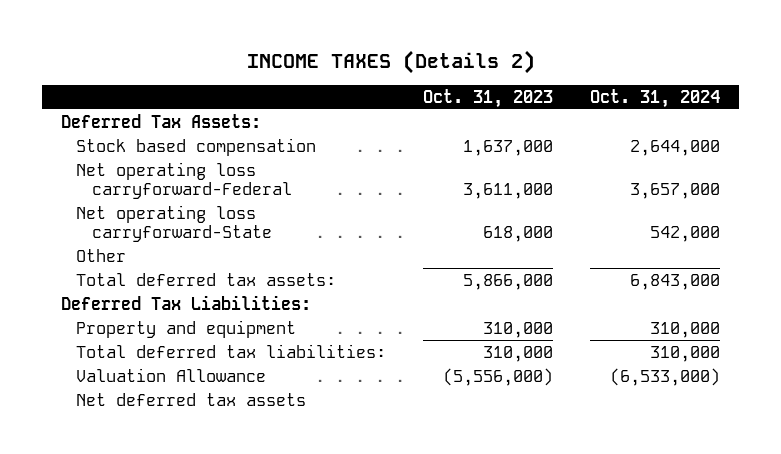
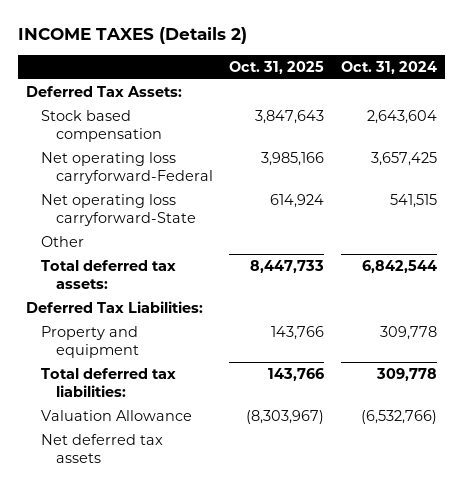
- | Oct. 31, 2023 | Oct. 31, 2024
+ | Oct. 31, 2025 | Oct. 31, 2024
- Stock based compensation | 1,637,000 | 2,644,000
- Net operating loss carryforward-Federal | 3,611,000 | 3,657,000
- Net operating loss carryforward-State | 618,000 | 542,000
+ Stock based compensation | 3,847,643 | 2,643,604
+ Net operating loss carryforward-Federal | 3,985,166 | 3,657,425
+ Net operating loss carryforward-State | 614,924 | 541,515
- Total deferred tax assets: | 5,866,000 | 6,843,000
+ Total deferred tax assets: | 8,447,733 | 6,842,544
- Property and equipment | 310,000 | 310,000
- Total deferred tax liabilities: | 310,000 | 310,000
- Valuation Allowance | (5,556,000) | (6,533,000)
+ Property and equipment | 143,766 | 309,778
+ Total deferred tax liabilities: | 143,766 | 309,778
+ Valuation Allowance | (8,303,967) | (6,532,766)

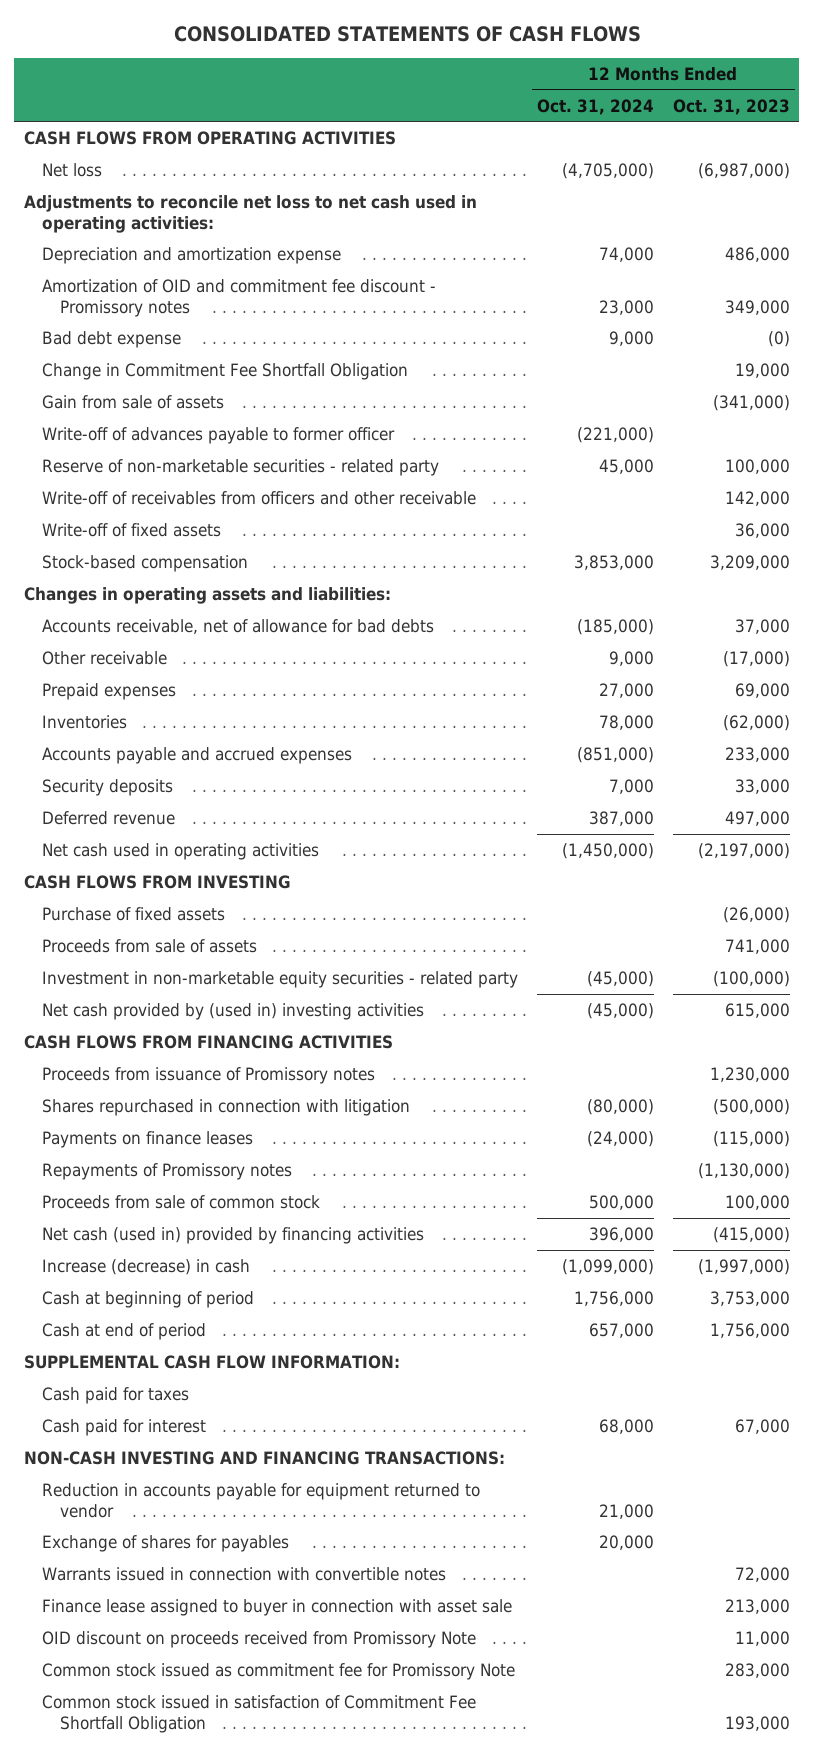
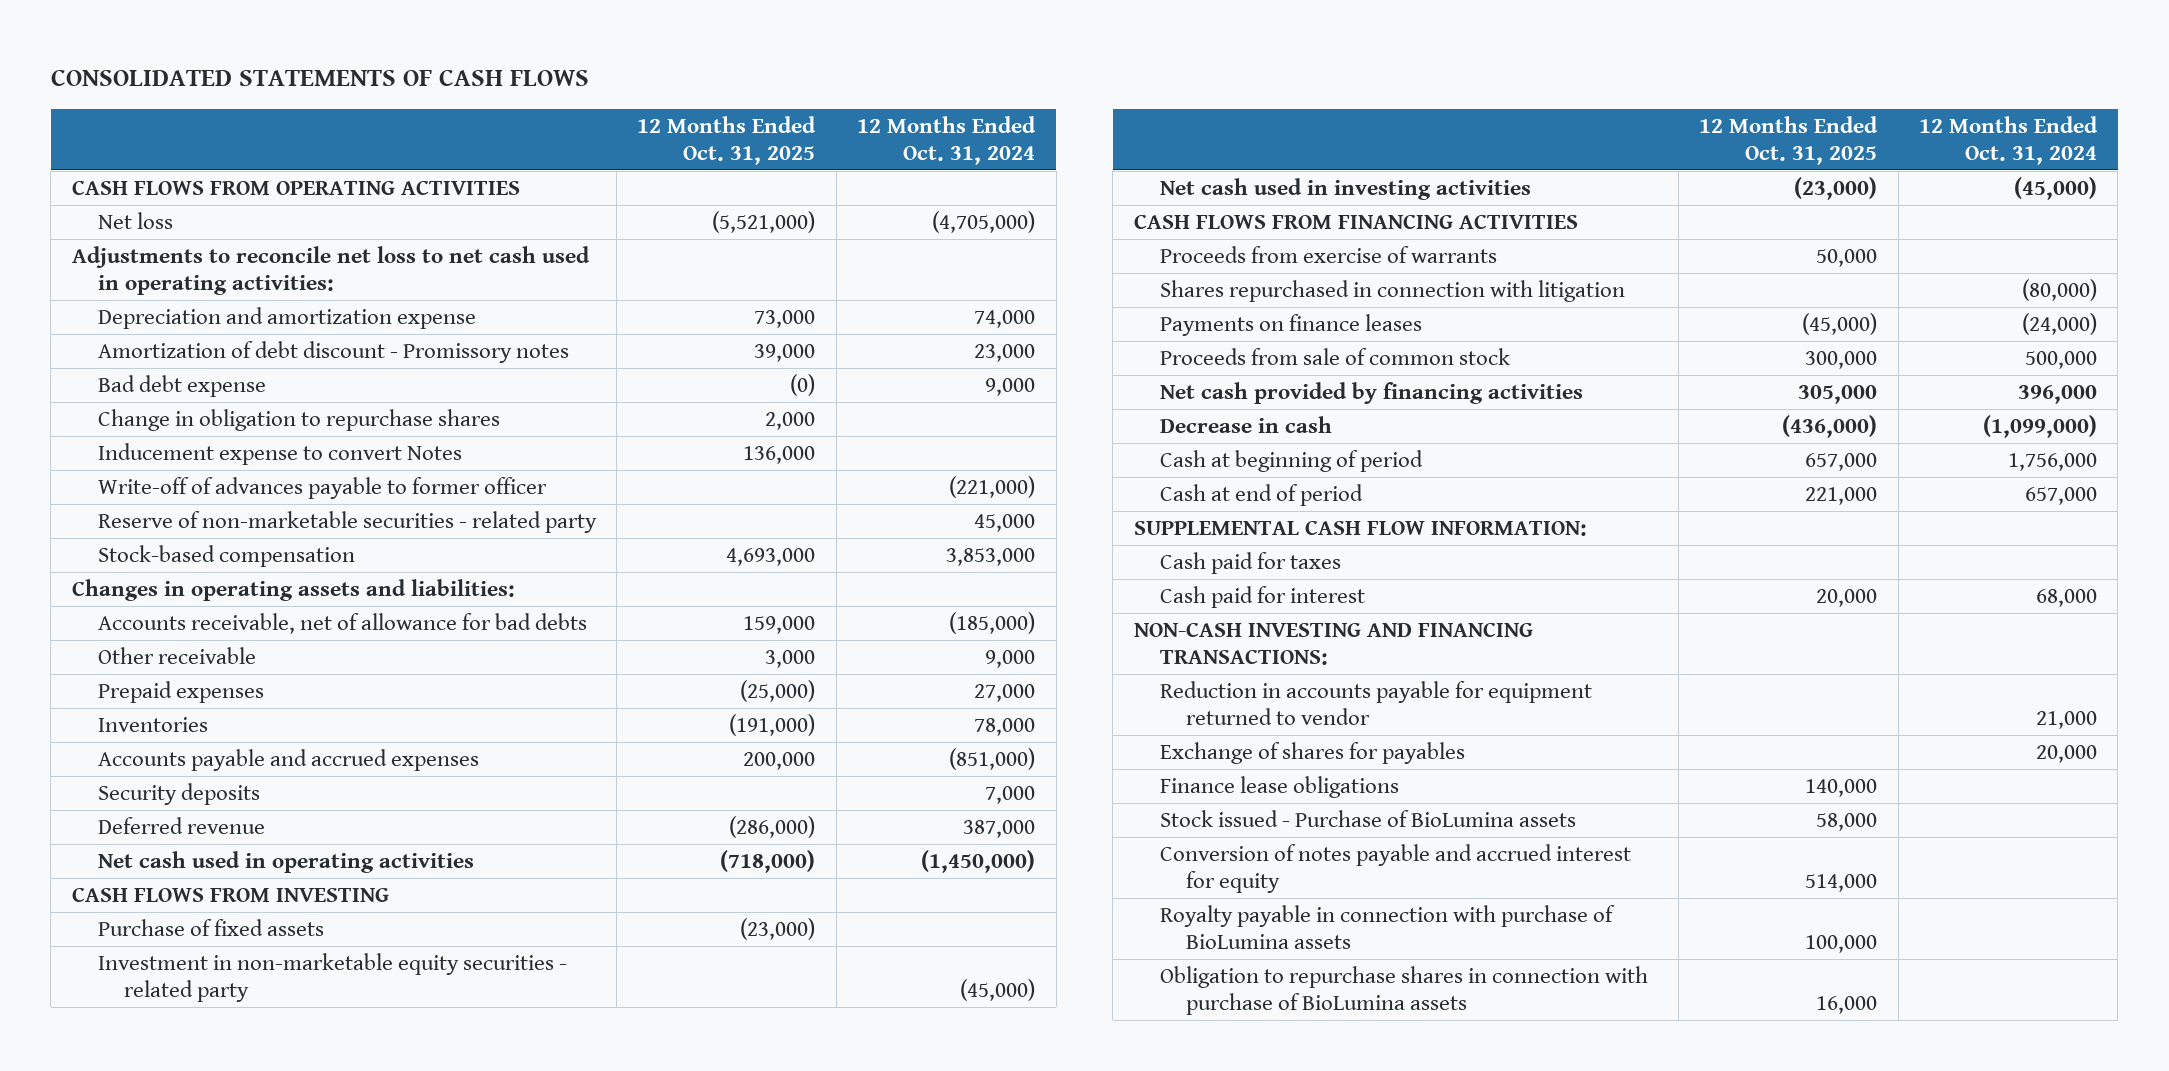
- | 12 Months Ended Oct. 31, 2024 | 12 Months Ended Oct. 31, 2023
+ | 12 Months Ended Oct. 31, 2025 | 12 Months Ended Oct. 31, 2024
- Amortization of OID and commitment fee discount - Promissory notes | 23,000 | 349,000
+ Amortization of debt discount - Promissory notes | 39,000 | 23,000
- Change in Commitment Fee Shortfall Obligation | | 19,000
- Gain from sale of assets | | (341,000)
+ Change in obligation to repurchase shares | 2,000 |
+ Inducement expense to convert Notes | 136,000 |
- Write-off of receivables from officers and other receivable | | 142,000
- Write-off of fixed assets | | 36,000
- Proceeds from sale of assets | | 741,000
- Net cash provided by (used in) investing activities | (45,000) | 615,000
+ Net cash used in investing activities | (23,000) | (45,000)
- Proceeds from issuance of Promissory notes | | 1,230,000
+ Proceeds from exercise of warrants | 50,000 |
- Repayments of Promissory notes | | (1,130,000)
- Net cash (used in) provided by financing activities | 396,000 | (415,000)
- Increase (decrease) in cash | (1,099,000) | (1,997,000)
+ Net cash provided by financing activities | 305,000 | 396,000
+ Decrease in cash | (436,000) | (1,099,000)
- Warrants issued in connection with convertible notes | | 72,000
- Finance lease assigned to buyer in connection with asset sale | | 213,000
- OID discount on proceeds received from Promissory Note | | 11,000
- Common stock issued as commitment fee for Promissory Note | | 283,000
- Common stock issued in satisfaction of Commitment Fee Shortfall Obligation | | 193,000
+ Finance lease obligations | 140,000 |
+ Stock issued - Purchase of BioLumina assets | 58,000 |
+ Conversion of notes payable and accrued interest for equity | 514,000 |
+ Royalty payable in connection with purchase of BioLumina assets | 100,000 |
+ Obligation to repurchase shares in connection with purchase of BioLumina assets | 16,000 |

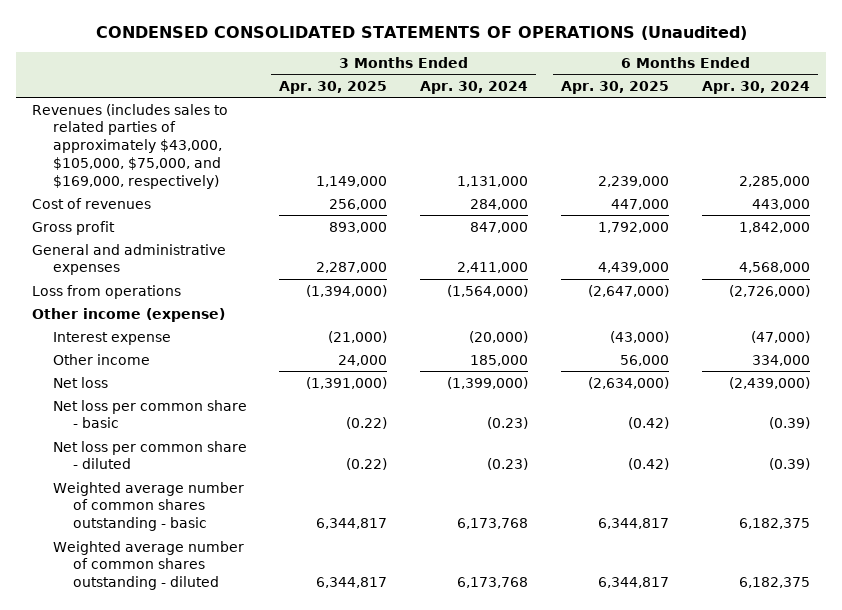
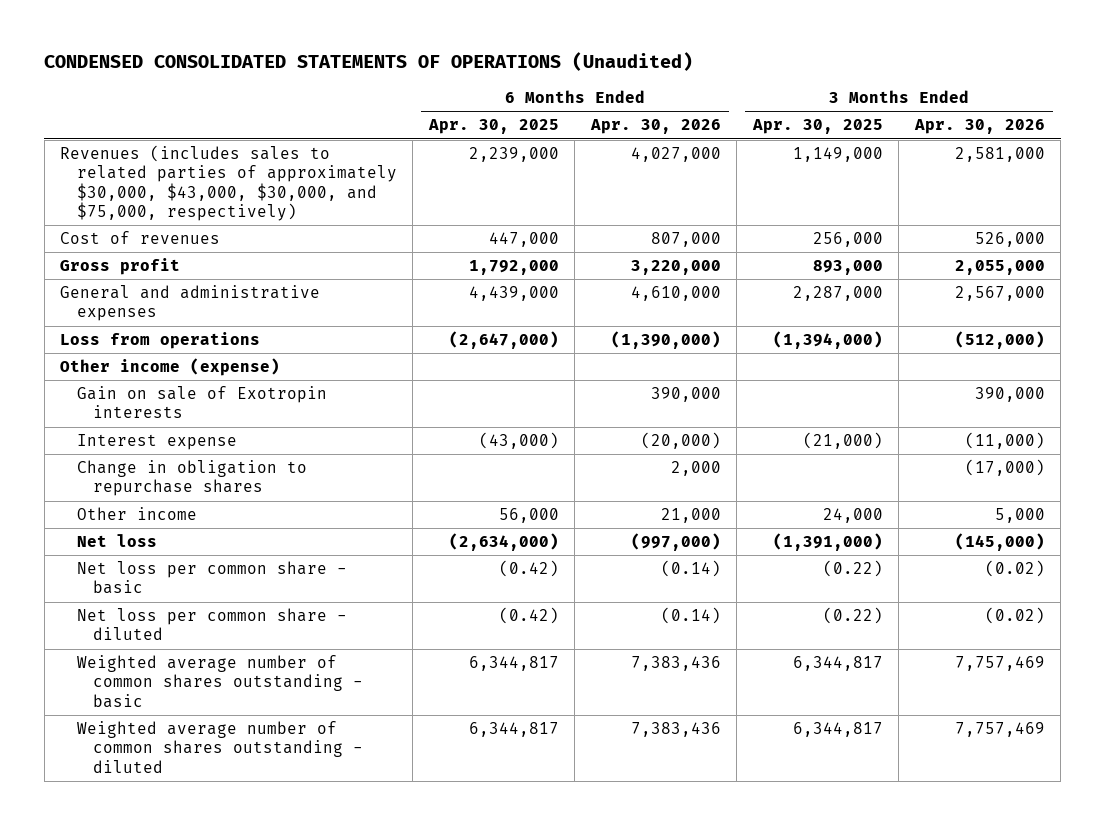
- | 3 Months Ended Apr. 30, 2025 | 3 Months Ended Apr. 30, 2024 | 6 Months Ended Apr. 30, 2025 | 6 Months Ended Apr. 30, 2024
+ | 6 Months Ended Apr. 30, 2025 | 6 Months Ended Apr. 30, 2026 | 3 Months Ended Apr. 30, 2025 | 3 Months Ended Apr. 30, 2026
- Revenues (includes sales to related parties of approximately $43,000, $105,000, $75,000, and $169,000, respectively) | 1,149,000 | 1,131,000 | 2,239,000 | 2,285,000
+ Revenues (includes sales to related parties of approximately $30,000, $43,000, $30,000, and $75,000, respectively) | 2,239,000 | 4,027,000 | 1,149,000 | 2,581,000
+ Gain on sale of Exotropin interests | | 390,000 | | 390,000
+ Change in obligation to repurchase shares | | 2,000 | | (17,000)

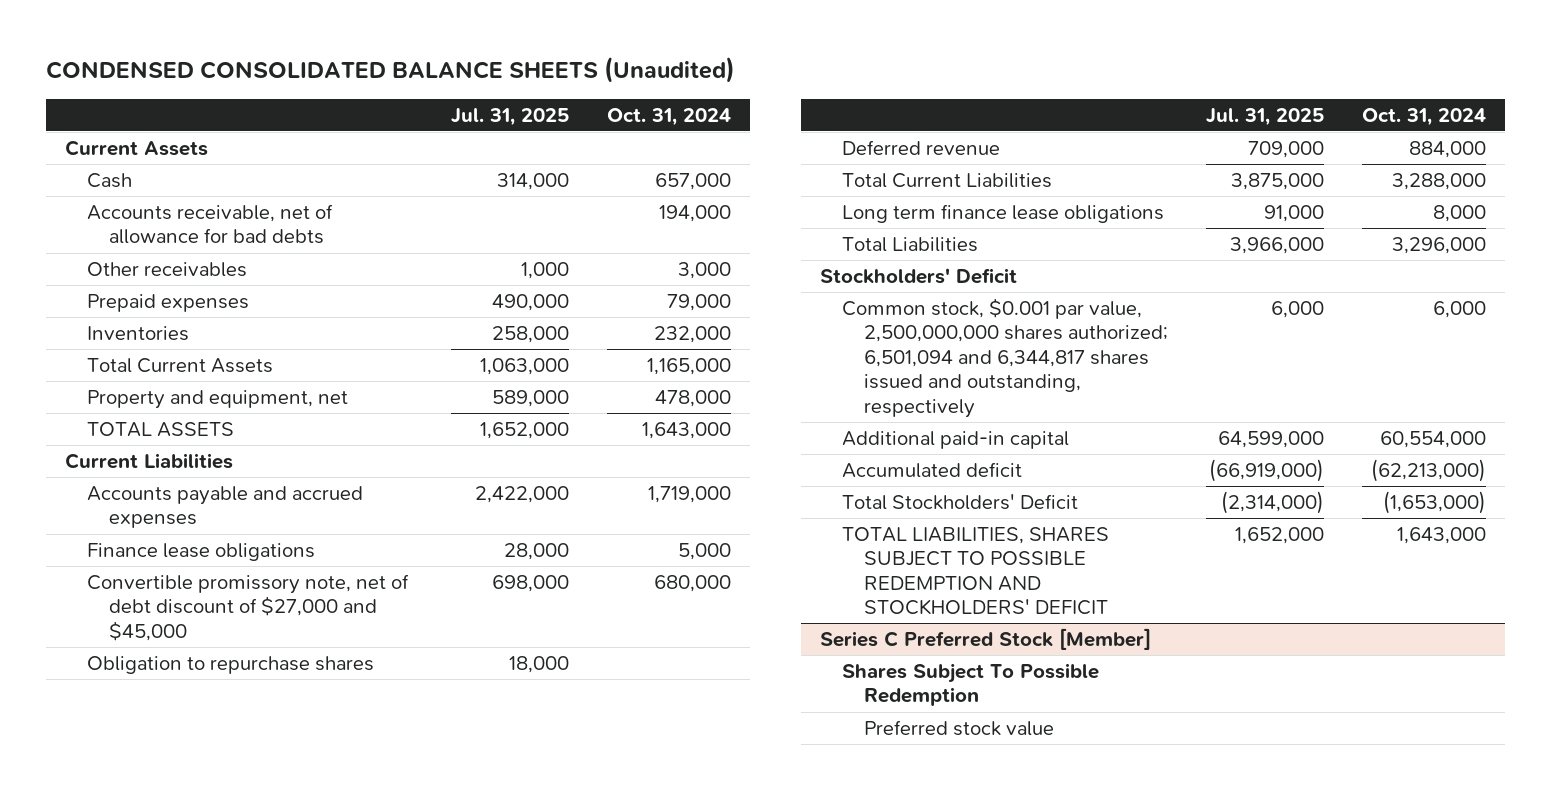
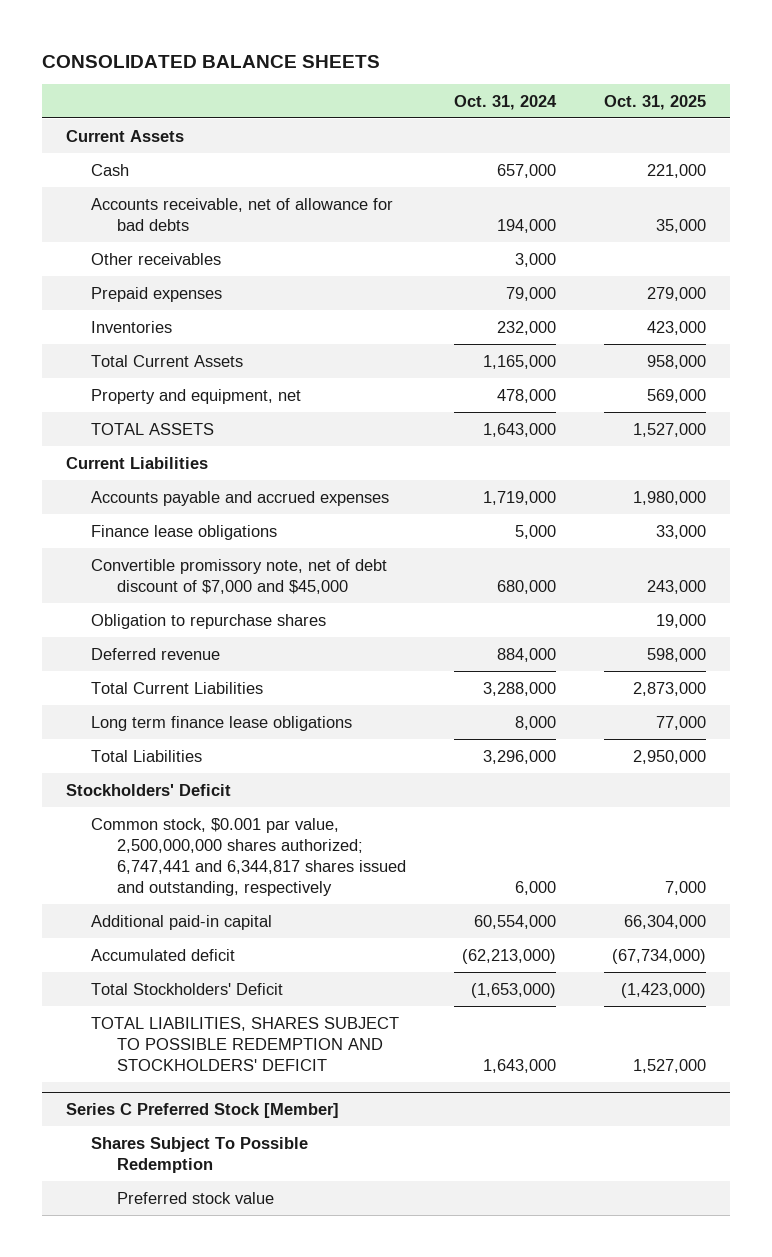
- CONDENSED CONSOLIDATED BALANCE SHEETS (Unaudited)
+ CONSOLIDATED BALANCE SHEETS
- | Jul. 31, 2025 | Oct. 31, 2024
+ | Oct. 31, 2024 | Oct. 31, 2025
- Convertible promissory note, net of debt discount of $27,000 and $45,000 | 698,000 | 680,000
+ Convertible promissory note, net of debt discount of $7,000 and $45,000 | 680,000 | 243,000
- Common stock, $0.001 par value, 2,500,000,000 shares authorized; 6,501,094 and 6,344,817 shares issued and outstanding, respectively | 6,000 | 6,000
+ Common stock, $0.001 par value, 2,500,000,000 shares authorized; 6,747,441 and 6,344,817 shares issued and outstanding, respectively | 6,000 | 7,000

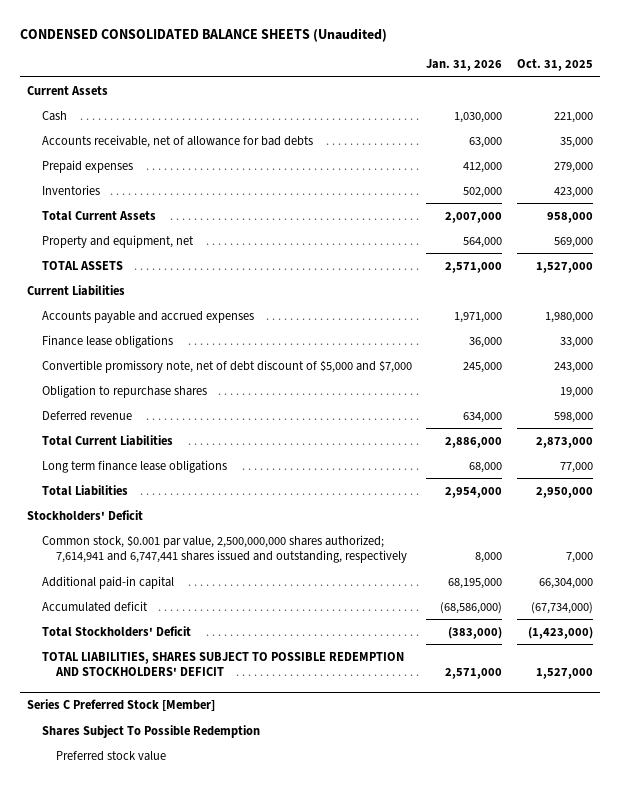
- CONSOLIDATED BALANCE SHEETS
+ CONDENSED CONSOLIDATED BALANCE SHEETS (Unaudited)
- | Oct. 31, 2024 | Oct. 31, 2025
+ | Jan. 31, 2026 | Oct. 31, 2025
- Other receivables | 3,000 |
- Convertible promissory note, net of debt discount of $7,000 and $45,000 | 680,000 | 243,000
+ Convertible promissory note, net of debt discount of $5,000 and $7,000 | 245,000 | 243,000
- Common stock, $0.001 par value, 2,500,000,000 shares authorized; 6,747,441 and 6,344,817 shares issued and outstanding, respectively | 6,000 | 7,000
+ Common stock, $0.001 par value, 2,500,000,000 shares authorized; 7,614,941 and 6,747,441 shares issued and outstanding, respectively | 8,000 | 7,000

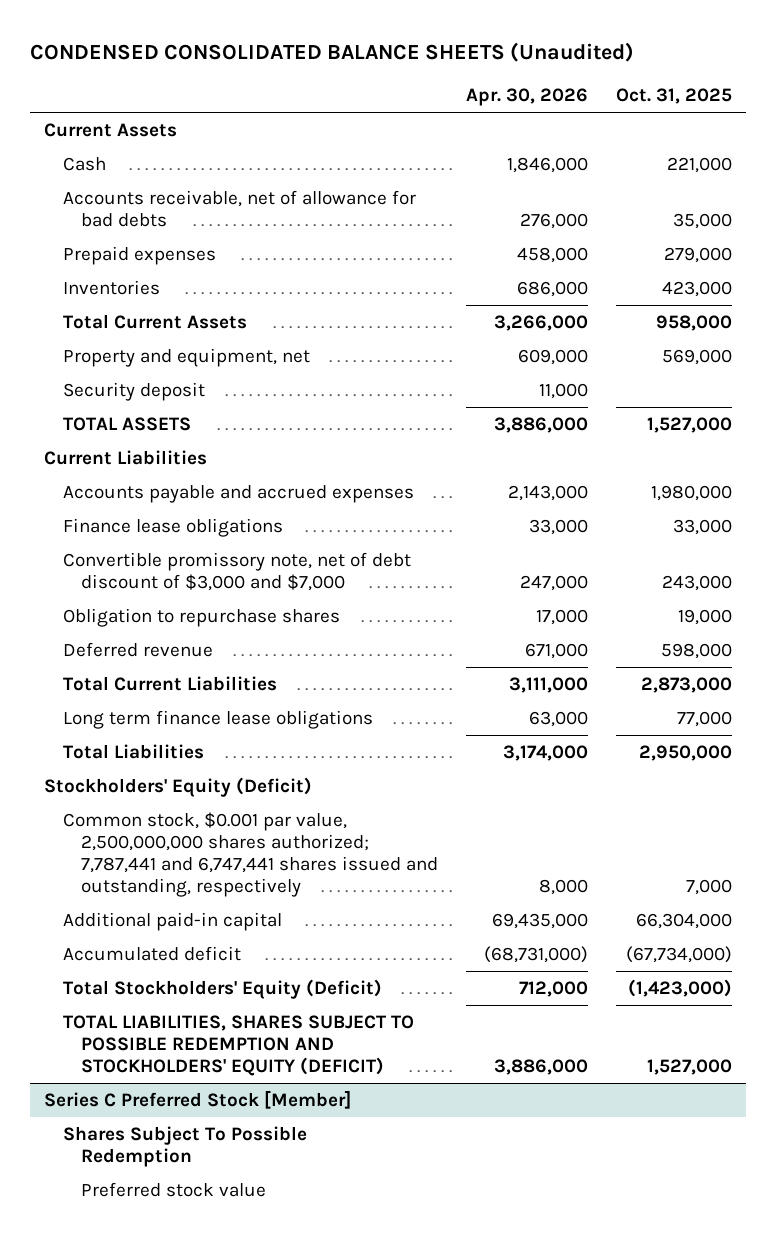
- | Jan. 31, 2026 | Oct. 31, 2025
+ | Apr. 30, 2026 | Oct. 31, 2025
+ Security deposit | 11,000 |
- Convertible promissory note, net of debt discount of $5,000 and $7,000 | 245,000 | 243,000
+ Convertible promissory note, net of debt discount of $3,000 and $7,000 | 247,000 | 243,000
- Stockholders' Deficit
- Common stock, $0.001 par value, 2,500,000,000 shares authorized; 7,614,941 and 6,747,441 shares issued and outstanding, respectively | 8,000 | 7,000
+ Stockholders' Equity (Deficit)
+ Common stock, $0.001 par value, 2,500,000,000 shares authorized; 7,787,441 and 6,747,441 shares issued and outstanding, respectively | 8,000 | 7,000
- Total Stockholders' Deficit | (383,000) | (1,423,000)
- TOTAL LIABILITIES, SHARES SUBJECT TO POSSIBLE REDEMPTION AND STOCKHOLDERS' DEFICIT | 2,571,000 | 1,527,000
+ Total Stockholders' Equity (Deficit) | 712,000 | (1,423,000)
+ TOTAL LIABILITIES, SHARES SUBJECT TO POSSIBLE REDEMPTION AND STOCKHOLDERS' EQUITY (DEFICIT) | 3,886,000 | 1,527,000

